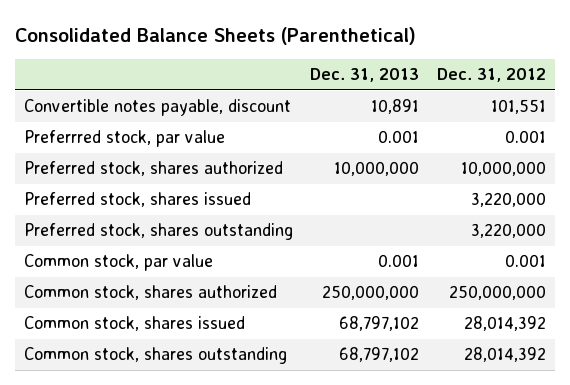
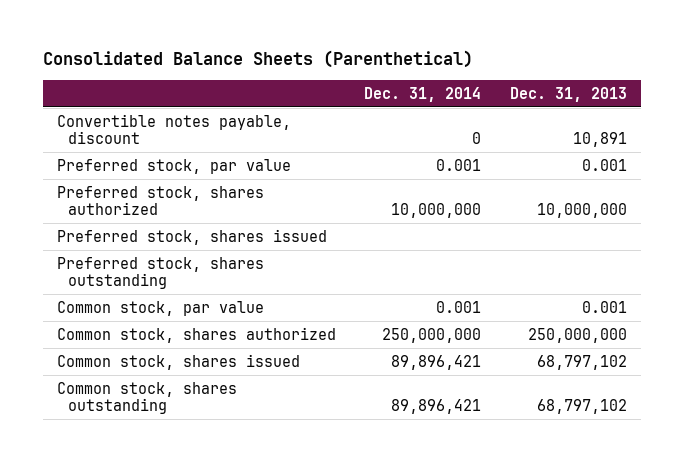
- | Dec. 31, 2013 | Dec. 31, 2012
+ | Dec. 31, 2014 | Dec. 31, 2013
- Preferrred stock, par value | 0.001 | 0.001
+ Preferred stock, par value | 0.001 | 0.001

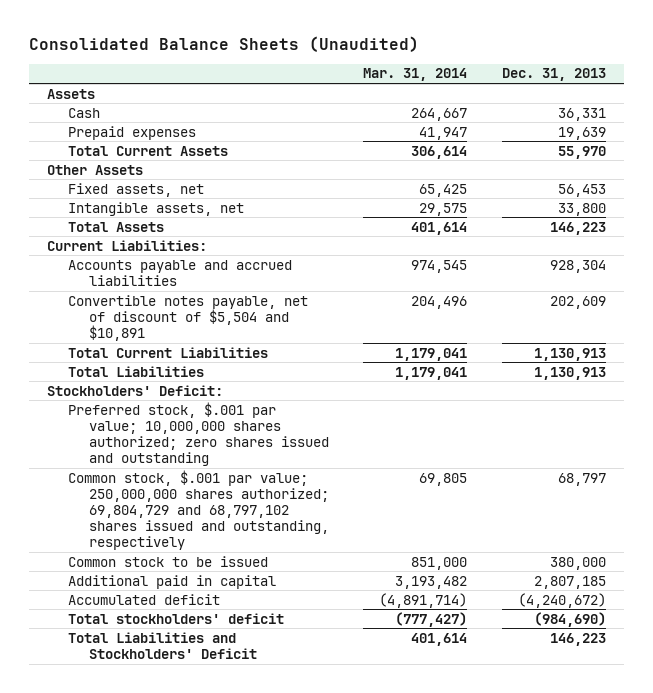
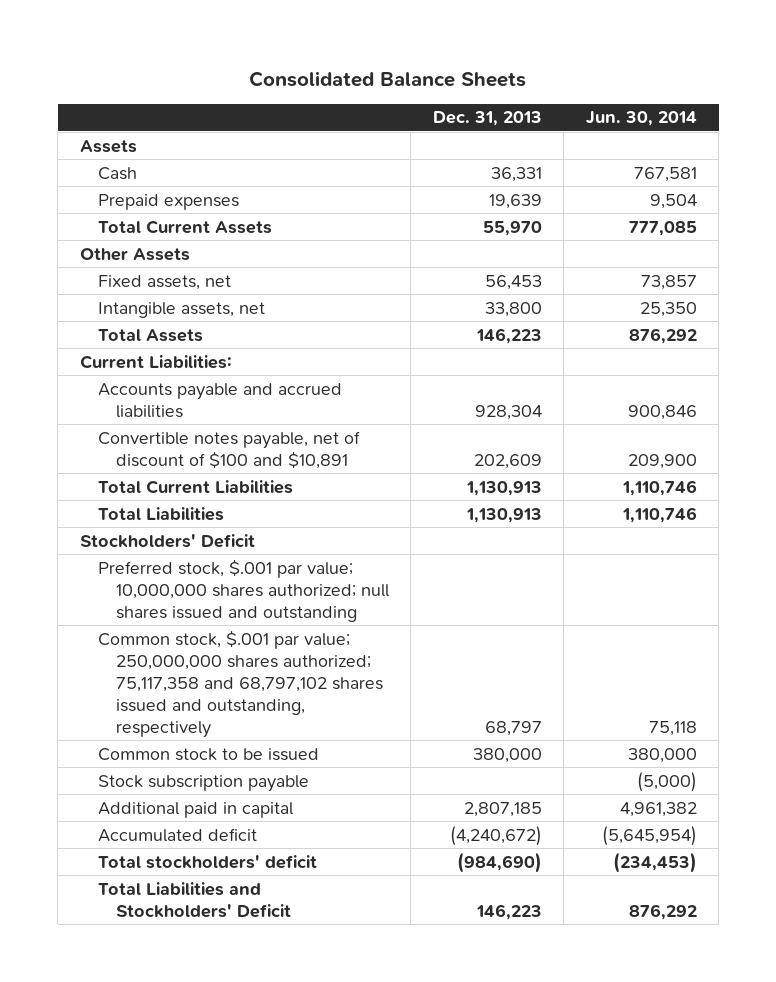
- Consolidated Balance Sheets (Unaudited)
+ Consolidated Balance Sheets
- | Mar. 31, 2014 | Dec. 31, 2013
+ | Dec. 31, 2013 | Jun. 30, 2014
- Convertible notes payable, net of discount of $5,504 and $10,891 | 204,496 | 202,609
+ Convertible notes payable, net of discount of $100 and $10,891 | 202,609 | 209,900
- Stockholders' Deficit:
- Preferred stock, $.001 par value; 10,000,000 shares authorized; zero shares issued and outstanding
- Common stock, $.001 par value; 250,000,000 shares authorized; 69,804,729 and 68,797,102 shares issued and outstanding, respectively | 69,805 | 68,797
+ Stockholders' Deficit
+ Preferred stock, $.001 par value; 10,000,000 shares authorized; null shares issued and outstanding
+ Common stock, $.001 par value; 250,000,000 shares authorized; 75,117,358 and 68,797,102 shares issued and outstanding, respectively | 68,797 | 75,118
+ Stock subscription payable | | (5,000)

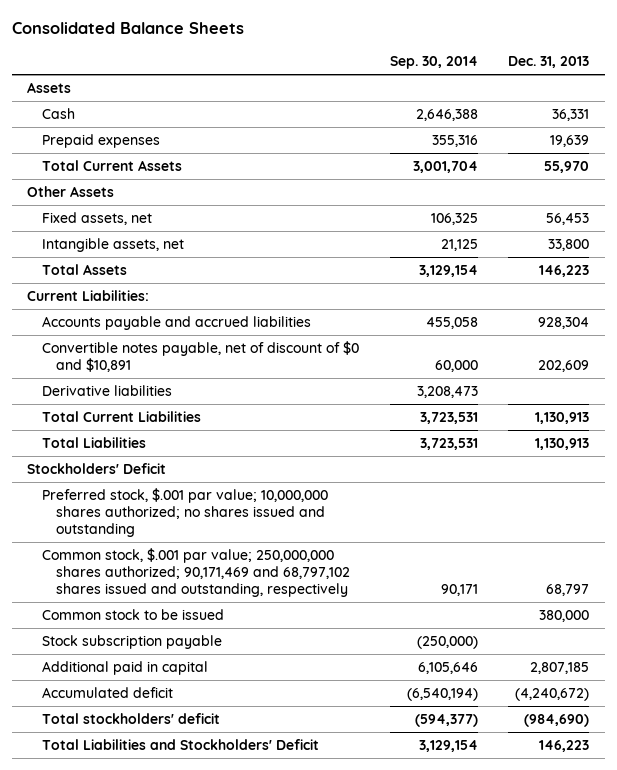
- | Dec. 31, 2013 | Jun. 30, 2014
+ | Sep. 30, 2014 | Dec. 31, 2013
- Convertible notes payable, net of discount of $100 and $10,891 | 202,609 | 209,900
+ Convertible notes payable, net of discount of $0 and $10,891 | 60,000 | 202,609
+ Derivative liabilities | 3,208,473 |
- Preferred stock, $.001 par value; 10,000,000 shares authorized; null shares issued and outstanding
- Common stock, $.001 par value; 250,000,000 shares authorized; 75,117,358 and 68,797,102 shares issued and outstanding, respectively | 68,797 | 75,118
+ Preferred stock, $.001 par value; 10,000,000 shares authorized; no shares issued and outstanding
+ Common stock, $.001 par value; 250,000,000 shares authorized; 90,171,469 and 68,797,102 shares issued and outstanding, respectively | 90,171 | 68,797

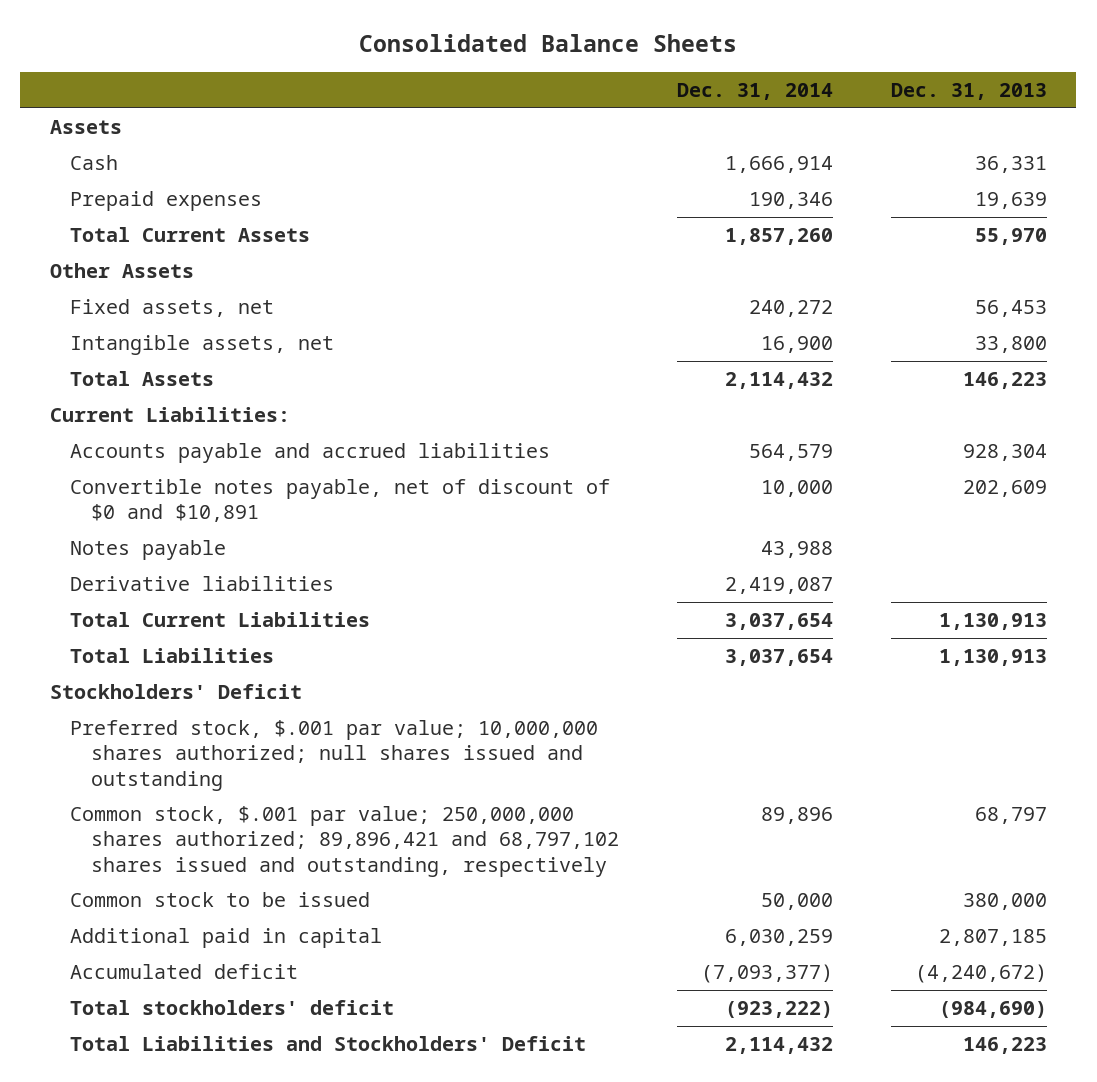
- | Sep. 30, 2014 | Dec. 31, 2013
+ | Dec. 31, 2014 | Dec. 31, 2013
+ Notes payable | 43,988 |
- Preferred stock, $.001 par value; 10,000,000 shares authorized; no shares issued and outstanding
- Common stock, $.001 par value; 250,000,000 shares authorized; 90,171,469 and 68,797,102 shares issued and outstanding, respectively | 90,171 | 68,797
+ Preferred stock, $.001 par value; 10,000,000 shares authorized; null shares issued and outstanding
+ Common stock, $.001 par value; 250,000,000 shares authorized; 89,896,421 and 68,797,102 shares issued and outstanding, respectively | 89,896 | 68,797
- Stock subscription payable | (250,000) |

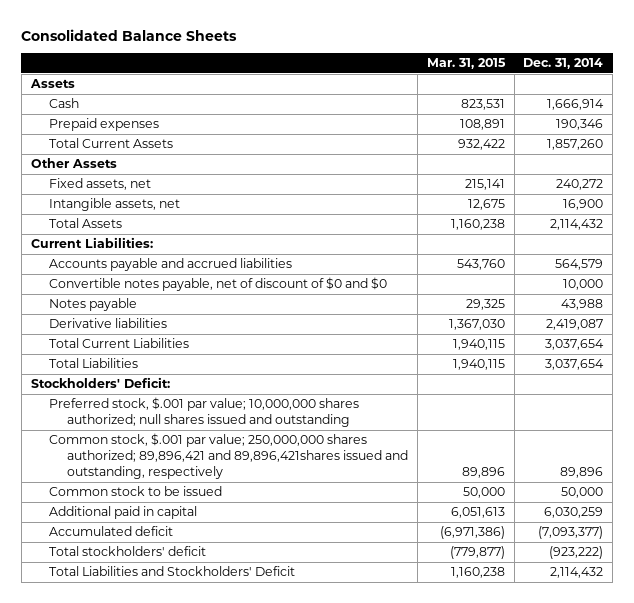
- | Dec. 31, 2014 | Dec. 31, 2013
+ | Mar. 31, 2015 | Dec. 31, 2014
- Convertible notes payable, net of discount of $0 and $10,891 | 10,000 | 202,609
+ Convertible notes payable, net of discount of $0 and $0 | | 10,000
- Stockholders' Deficit
+ Stockholders' Deficit:
- Common stock, $.001 par value; 250,000,000 shares authorized; 89,896,421 and 68,797,102 shares issued and outstanding, respectively | 89,896 | 68,797
+ Common stock, $.001 par value; 250,000,000 shares authorized; 89,896,421 and 89,896,421shares issued and outstanding, respectively | 89,896 | 89,896

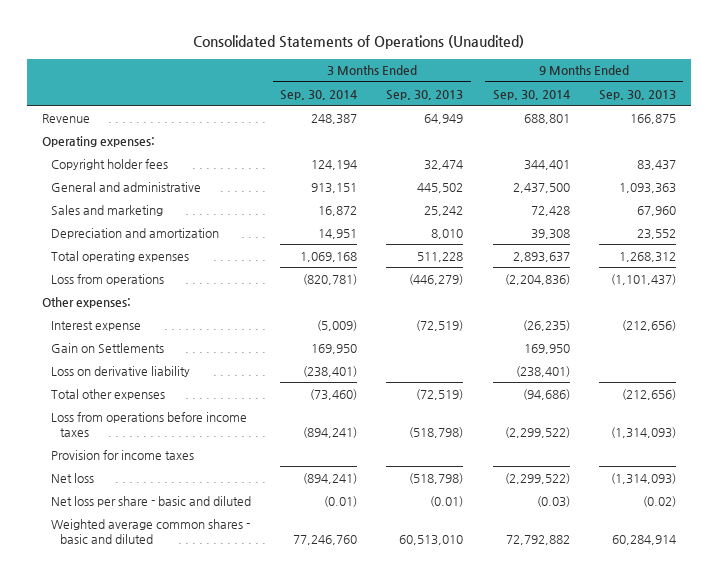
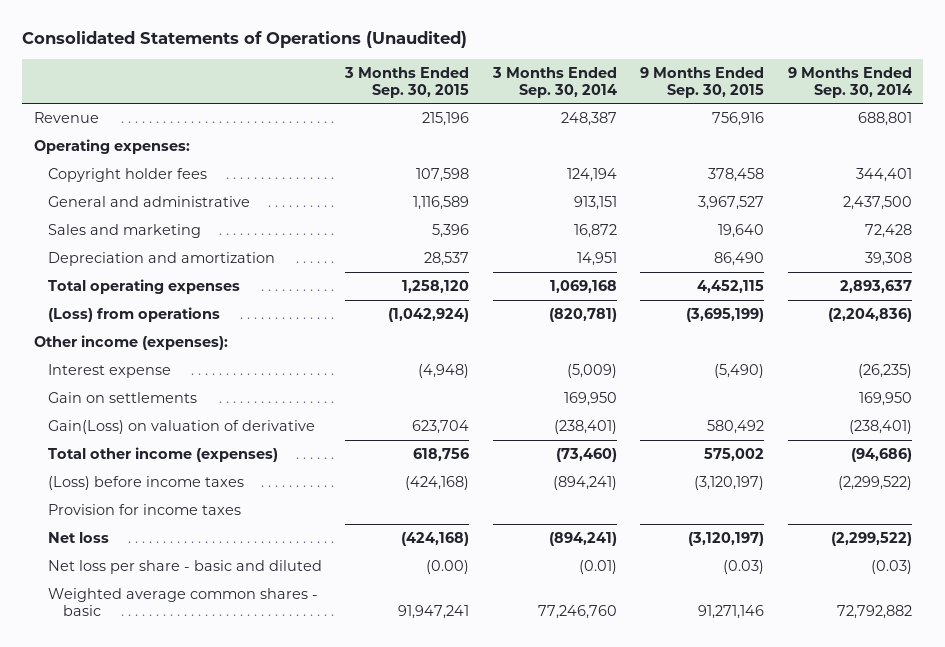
- | 3 Months Ended Sep. 30, 2014 | 3 Months Ended Sep. 30, 2013 | 9 Months Ended Sep. 30, 2014 | 9 Months Ended Sep. 30, 2013
+ | 3 Months Ended Sep. 30, 2015 | 3 Months Ended Sep. 30, 2014 | 9 Months Ended Sep. 30, 2015 | 9 Months Ended Sep. 30, 2014
- Loss from operations | (820,781) | (446,279) | (2,204,836) | (1,101,437)
- Other expenses:
+ (Loss) from operations | (1,042,924) | (820,781) | (3,695,199) | (2,204,836)
+ Other income (expenses):
- Gain on Settlements | 169,950 | | 169,950 |
- Loss on derivative liability | (238,401) | | (238,401) |
- Total other expenses | (73,460) | (72,519) | (94,686) | (212,656)
- Loss from operations before income taxes | (894,241) | (518,798) | (2,299,522) | (1,314,093)
+ Gain on settlements | | 169,950 | | 169,950
+ Gain(Loss) on valuation of derivative | 623,704 | (238,401) | 580,492 | (238,401)
+ Total other income (expenses) | 618,756 | (73,460) | 575,002 | (94,686)
+ (Loss) before income taxes | (424,168) | (894,241) | (3,120,197) | (2,299,522)
- Weighted average common shares - basic and diluted | 77,246,760 | 60,513,010 | 72,792,882 | 60,284,914
+ Weighted average common shares - basic | 91,947,241 | 77,246,760 | 91,271,146 | 72,792,882

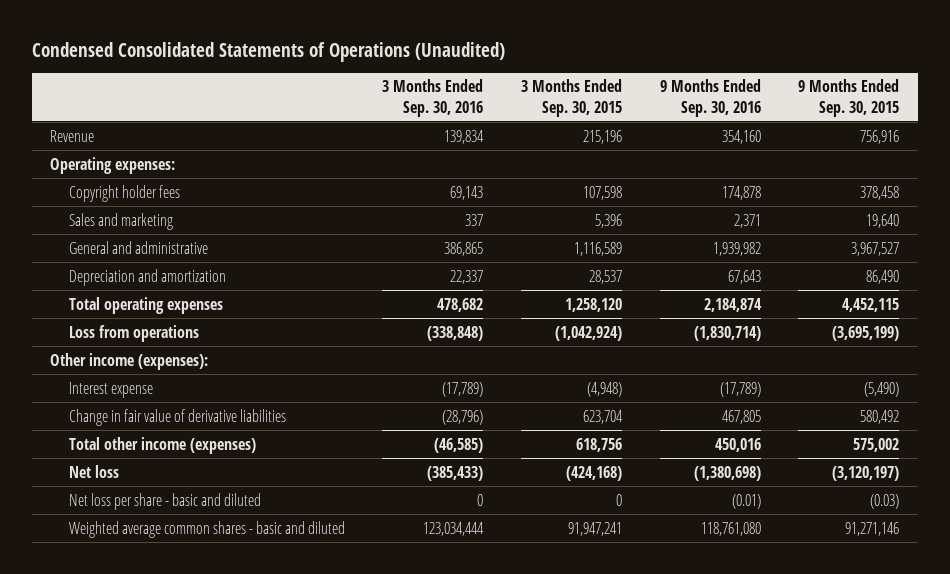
- Consolidated Statements of Operations (Unaudited)
+ Condensed Consolidated Statements of Operations (Unaudited)
- | 3 Months Ended Sep. 30, 2015 | 3 Months Ended Sep. 30, 2014 | 9 Months Ended Sep. 30, 2015 | 9 Months Ended Sep. 30, 2014
+ | 3 Months Ended Sep. 30, 2016 | 3 Months Ended Sep. 30, 2015 | 9 Months Ended Sep. 30, 2016 | 9 Months Ended Sep. 30, 2015
moved down: General and administrative | 386,865 | 1,116,589 | 1,939,982 | 3,967,527
- (Loss) from operations | (1,042,924) | (820,781) | (3,695,199) | (2,204,836)
+ Loss from operations | (338,848) | (1,042,924) | (1,830,714) | (3,695,199)
- Gain on settlements | | 169,950 | | 169,950
- Gain(Loss) on valuation of derivative | 623,704 | (238,401) | 580,492 | (238,401)
+ Change in fair value of derivative liabilities | (28,796) | 623,704 | 467,805 | 580,492
- (Loss) before income taxes | (424,168) | (894,241) | (3,120,197) | (2,299,522)
- Provision for income taxes
- Net loss per share - basic and diluted | (0.00) | (0.01) | (0.03) | (0.03)
- Weighted average common shares - basic | 91,947,241 | 77,246,760 | 91,271,146 | 72,792,882
+ Net loss per share - basic and diluted | 0 | 0 | (0.01) | (0.03)
+ Weighted average common shares - basic and diluted | 123,034,444 | 91,947,241 | 118,761,080 | 91,271,146

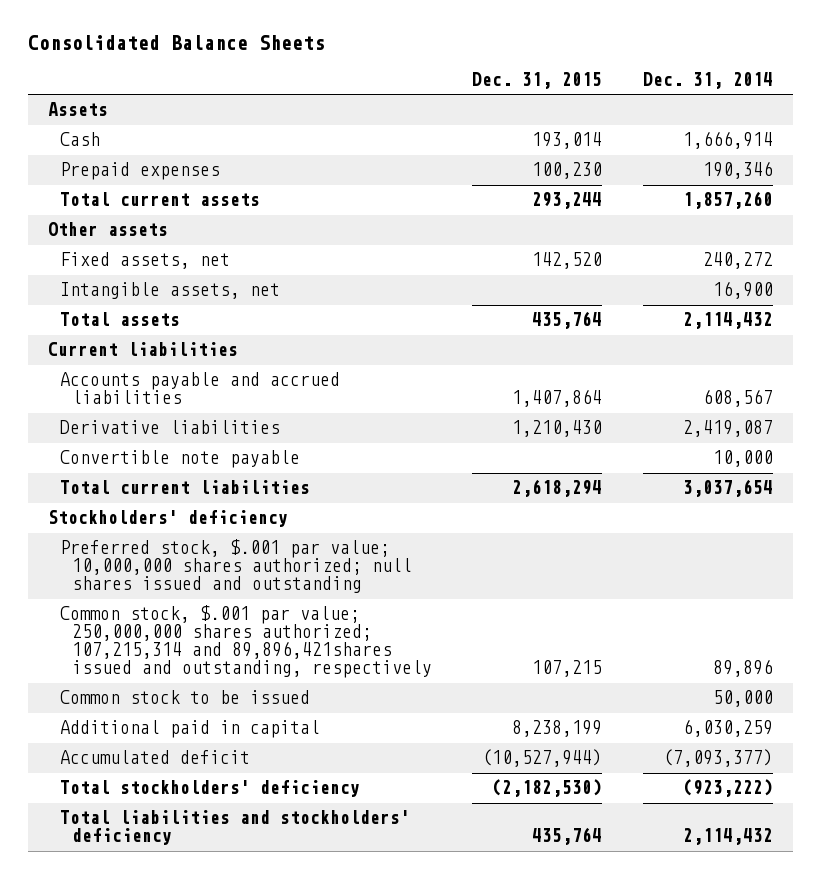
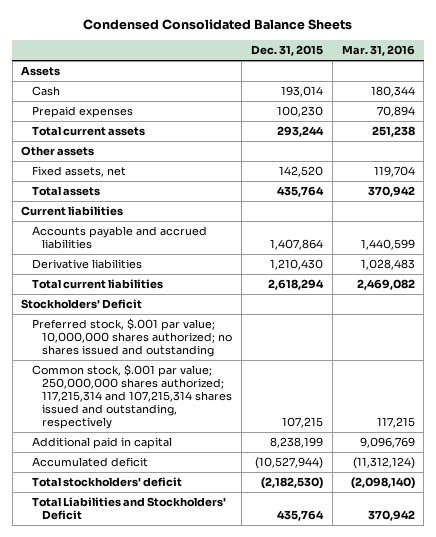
- Consolidated Balance Sheets
+ Condensed Consolidated Balance Sheets
- | Dec. 31, 2015 | Dec. 31, 2014
+ | Dec. 31, 2015 | Mar. 31, 2016
- Intangible assets, net | | 16,900
- Convertible note payable | | 10,000
- Stockholders' deficiency
- Preferred stock, $.001 par value; 10,000,000 shares authorized; null shares issued and outstanding
- Common stock, $.001 par value; 250,000,000 shares authorized; 107,215,314 and 89,896,421shares issued and outstanding, respectively | 107,215 | 89,896
- Common stock to be issued | | 50,000
+ Stockholders' Deficit
+ Preferred stock, $.001 par value; 10,000,000 shares authorized; no shares issued and outstanding
+ Common stock, $.001 par value; 250,000,000 shares authorized; 117,215,314 and 107,215,314 shares issued and outstanding, respectively | 107,215 | 117,215
- Total stockholders' deficiency | (2,182,530) | (923,222)
- Total liabilities and stockholders' deficiency | 435,764 | 2,114,432
+ Total stockholders' deficit | (2,182,530) | (2,098,140)
+ Total Liabilities and Stockholders' Deficit | 435,764 | 370,942

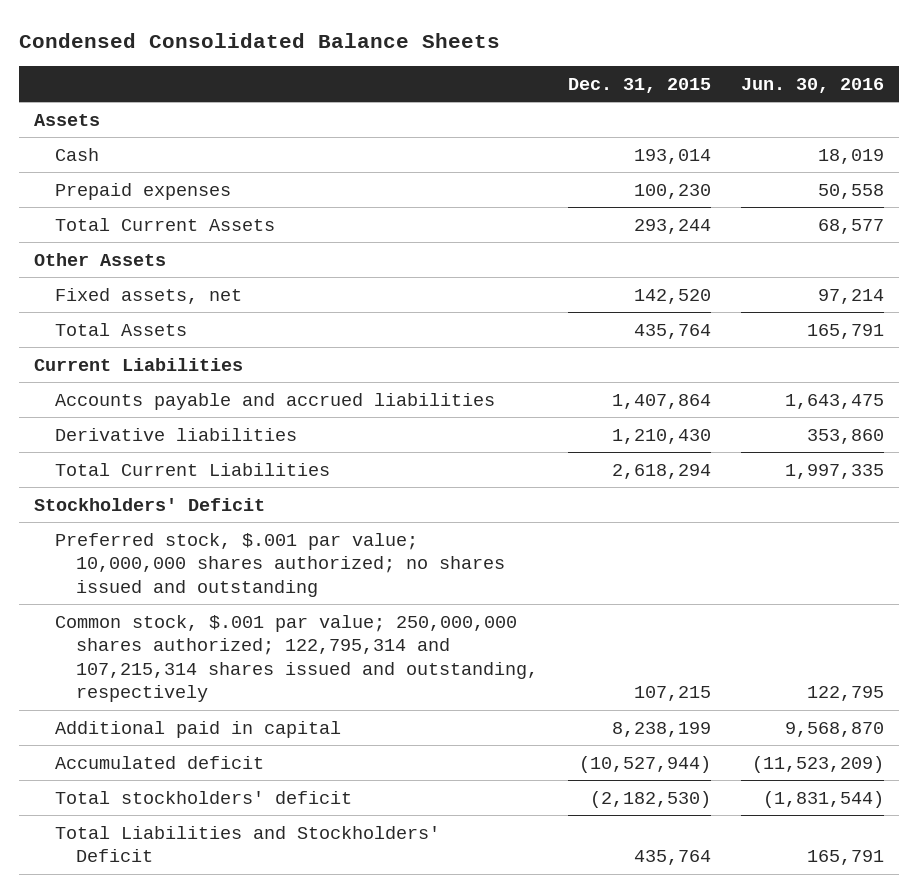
- | Dec. 31, 2015 | Mar. 31, 2016
+ | Dec. 31, 2015 | Jun. 30, 2016
- Total current assets | 293,244 | 251,238
- Other assets
+ Total Current Assets | 293,244 | 68,577
+ Other Assets
- Total assets | 435,764 | 370,942
- Current liabilities
+ Total Assets | 435,764 | 165,791
+ Current Liabilities
- Total current liabilities | 2,618,294 | 2,469,082
+ Total Current Liabilities | 2,618,294 | 1,997,335
- Common stock, $.001 par value; 250,000,000 shares authorized; 117,215,314 and 107,215,314 shares issued and outstanding, respectively | 107,215 | 117,215
+ Common stock, $.001 par value; 250,000,000 shares authorized; 122,795,314 and 107,215,314 shares issued and outstanding, respectively | 107,215 | 122,795

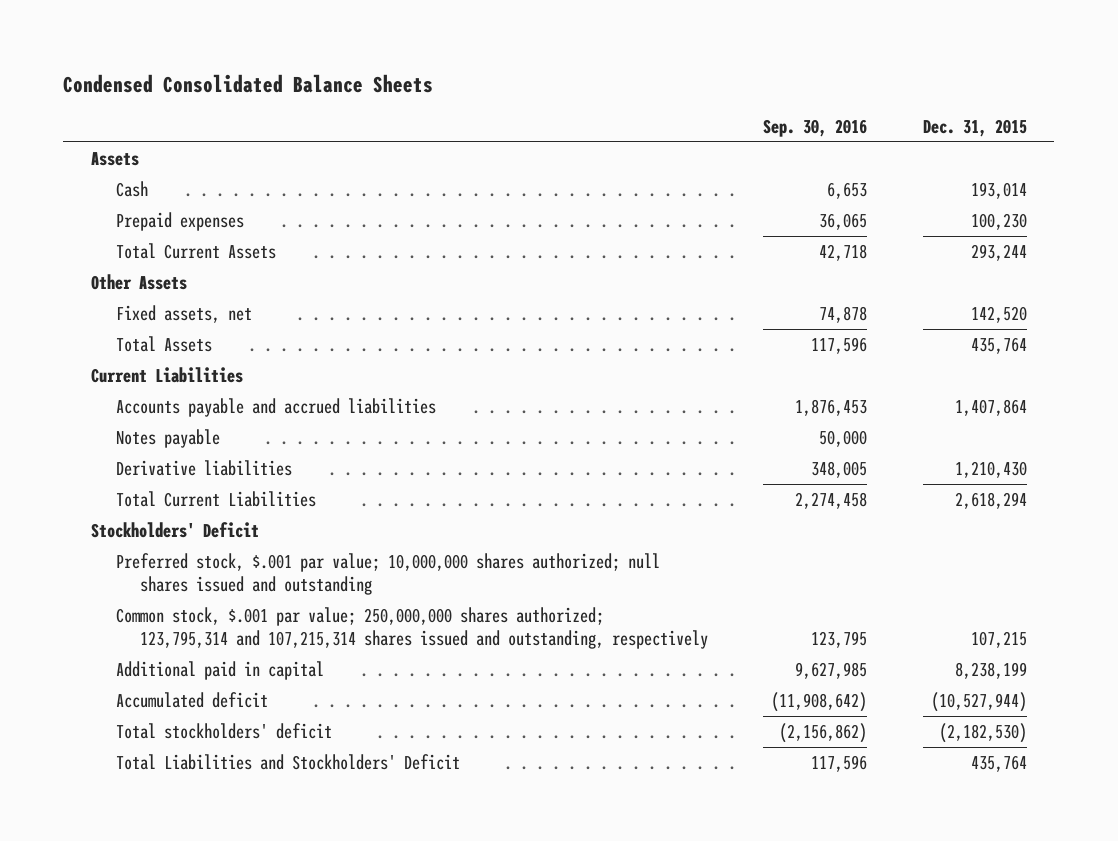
- | Dec. 31, 2015 | Jun. 30, 2016
+ | Sep. 30, 2016 | Dec. 31, 2015
+ Notes payable | 50,000 |
- Preferred stock, $.001 par value; 10,000,000 shares authorized; no shares issued and outstanding
- Common stock, $.001 par value; 250,000,000 shares authorized; 122,795,314 and 107,215,314 shares issued and outstanding, respectively | 107,215 | 122,795
+ Preferred stock, $.001 par value; 10,000,000 shares authorized; null shares issued and outstanding
+ Common stock, $.001 par value; 250,000,000 shares authorized; 123,795,314 and 107,215,314 shares issued and outstanding, respectively | 123,795 | 107,215

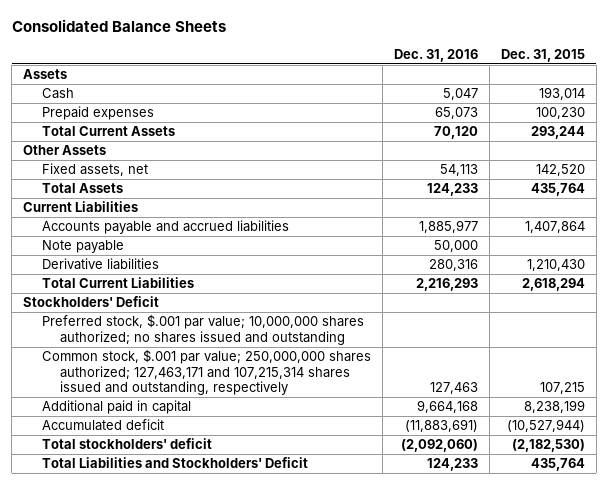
- Condensed Consolidated Balance Sheets
+ Consolidated Balance Sheets
- | Sep. 30, 2016 | Dec. 31, 2015
+ | Dec. 31, 2016 | Dec. 31, 2015
- Notes payable | 50,000 |
+ Note payable | 50,000 |
- Preferred stock, $.001 par value; 10,000,000 shares authorized; null shares issued and outstanding
- Common stock, $.001 par value; 250,000,000 shares authorized; 123,795,314 and 107,215,314 shares issued and outstanding, respectively | 123,795 | 107,215
+ Preferred stock, $.001 par value; 10,000,000 shares authorized; no shares issued and outstanding
+ Common stock, $.001 par value; 250,000,000 shares authorized; 127,463,171 and 107,215,314 shares issued and outstanding, respectively | 127,463 | 107,215

